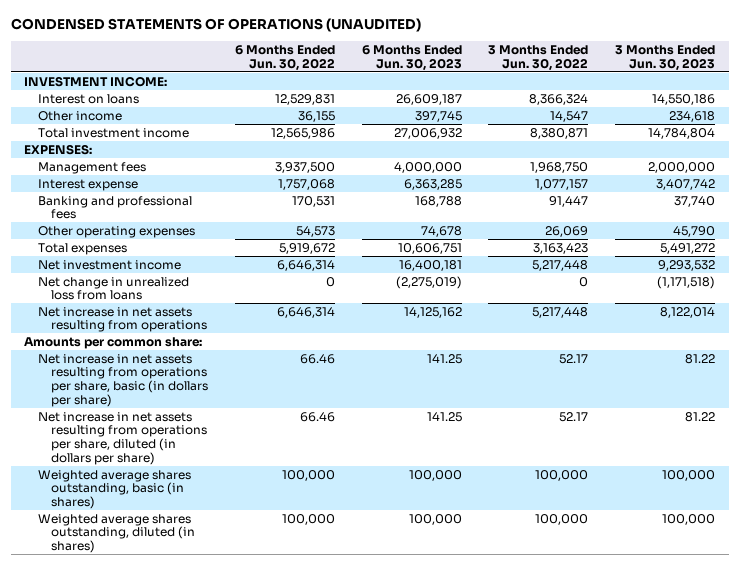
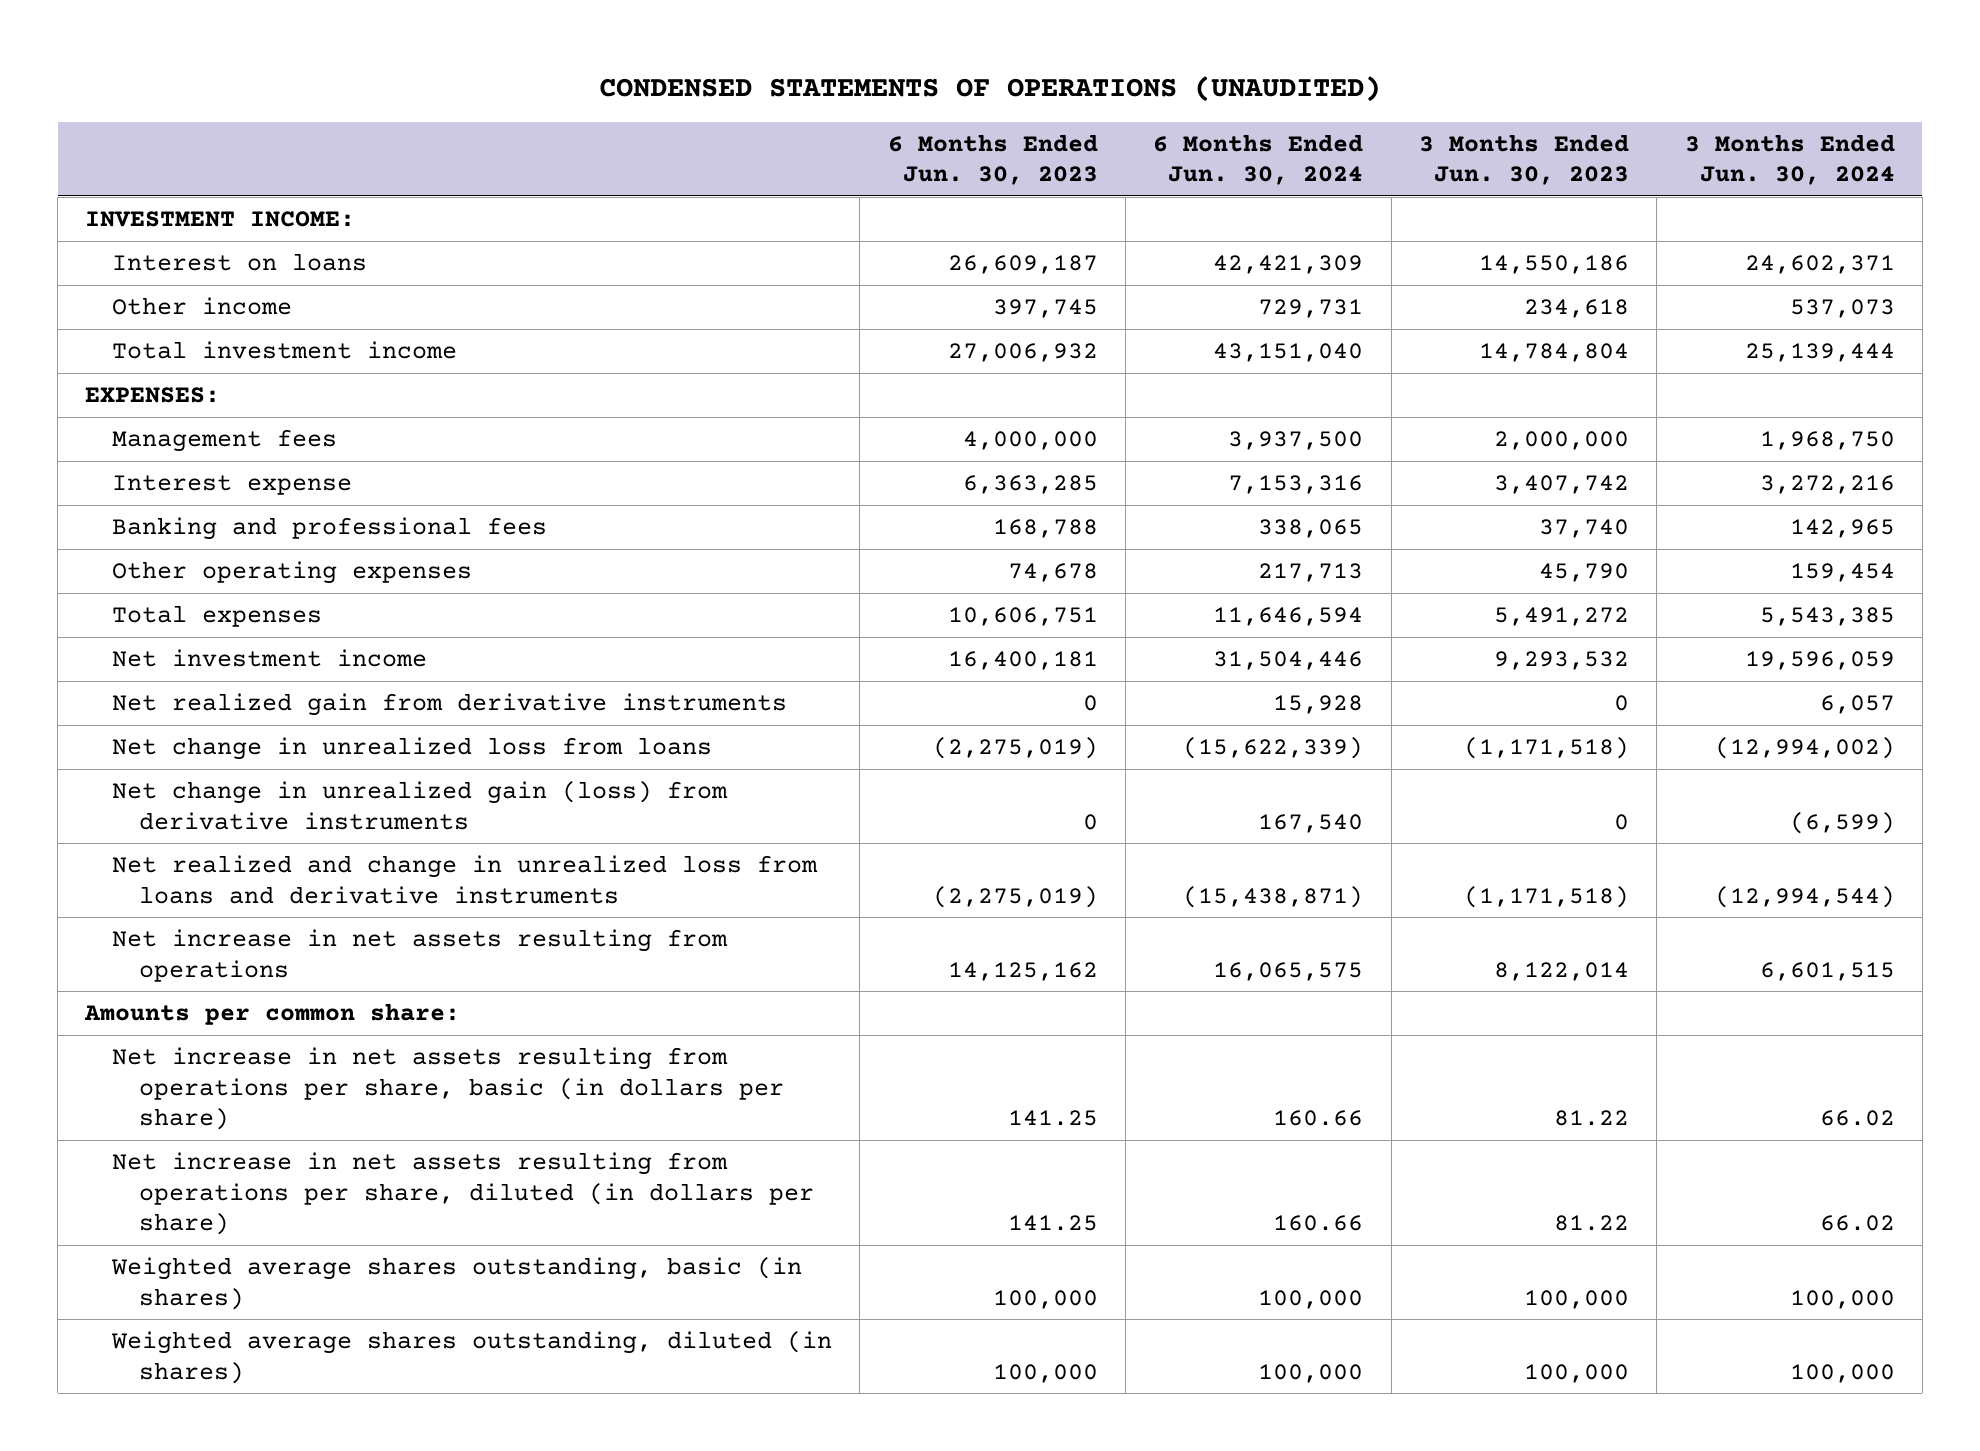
- | 6 Months Ended Jun. 30, 2022 | 6 Months Ended Jun. 30, 2023 | 3 Months Ended Jun. 30, 2022 | 3 Months Ended Jun. 30, 2023
+ | 6 Months Ended Jun. 30, 2023 | 6 Months Ended Jun. 30, 2024 | 3 Months Ended Jun. 30, 2023 | 3 Months Ended Jun. 30, 2024
+ Net realized gain from derivative instruments | 0 | 15,928 | 0 | 6,057
+ Net change in unrealized gain (loss) from derivative instruments | 0 | 167,540 | 0 | (6,599)
+ Net realized and change in unrealized loss from loans and derivative instruments | (2,275,019) | (15,438,871) | (1,171,518) | (12,994,544)

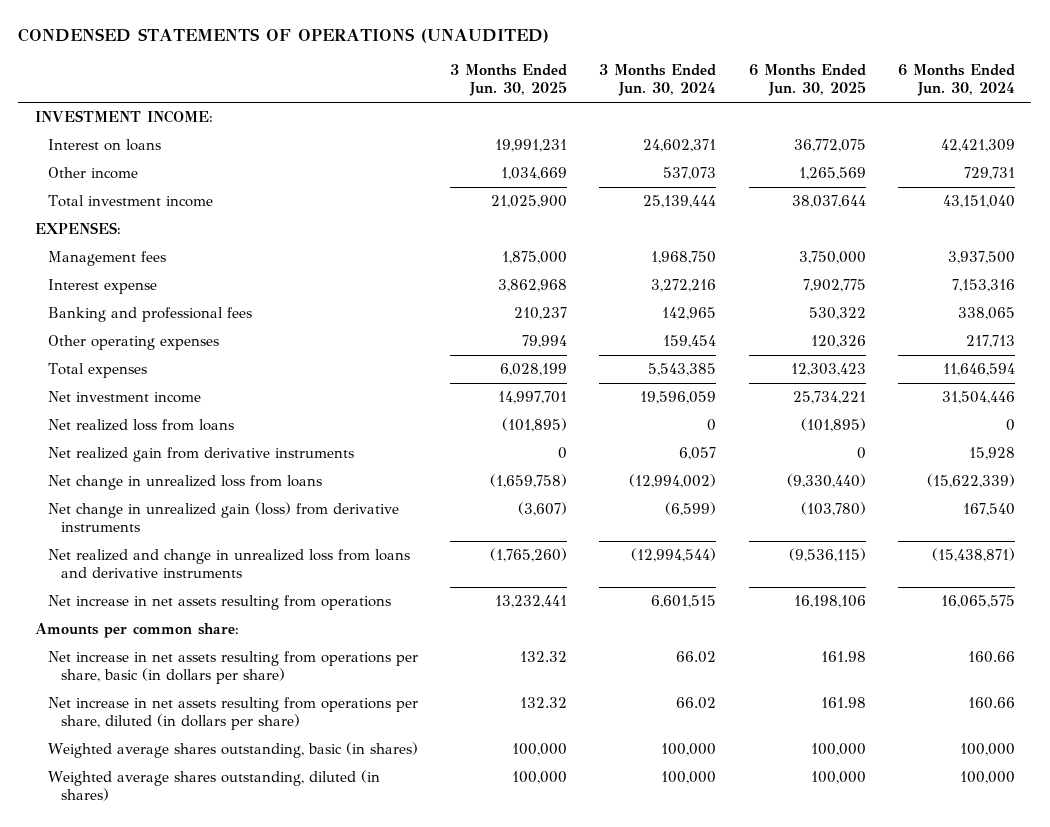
- | 6 Months Ended Jun. 30, 2023 | 6 Months Ended Jun. 30, 2024 | 3 Months Ended Jun. 30, 2023 | 3 Months Ended Jun. 30, 2024
+ | 3 Months Ended Jun. 30, 2025 | 3 Months Ended Jun. 30, 2024 | 6 Months Ended Jun. 30, 2025 | 6 Months Ended Jun. 30, 2024
+ Net realized loss from loans | (101,895) | 0 | (101,895) | 0

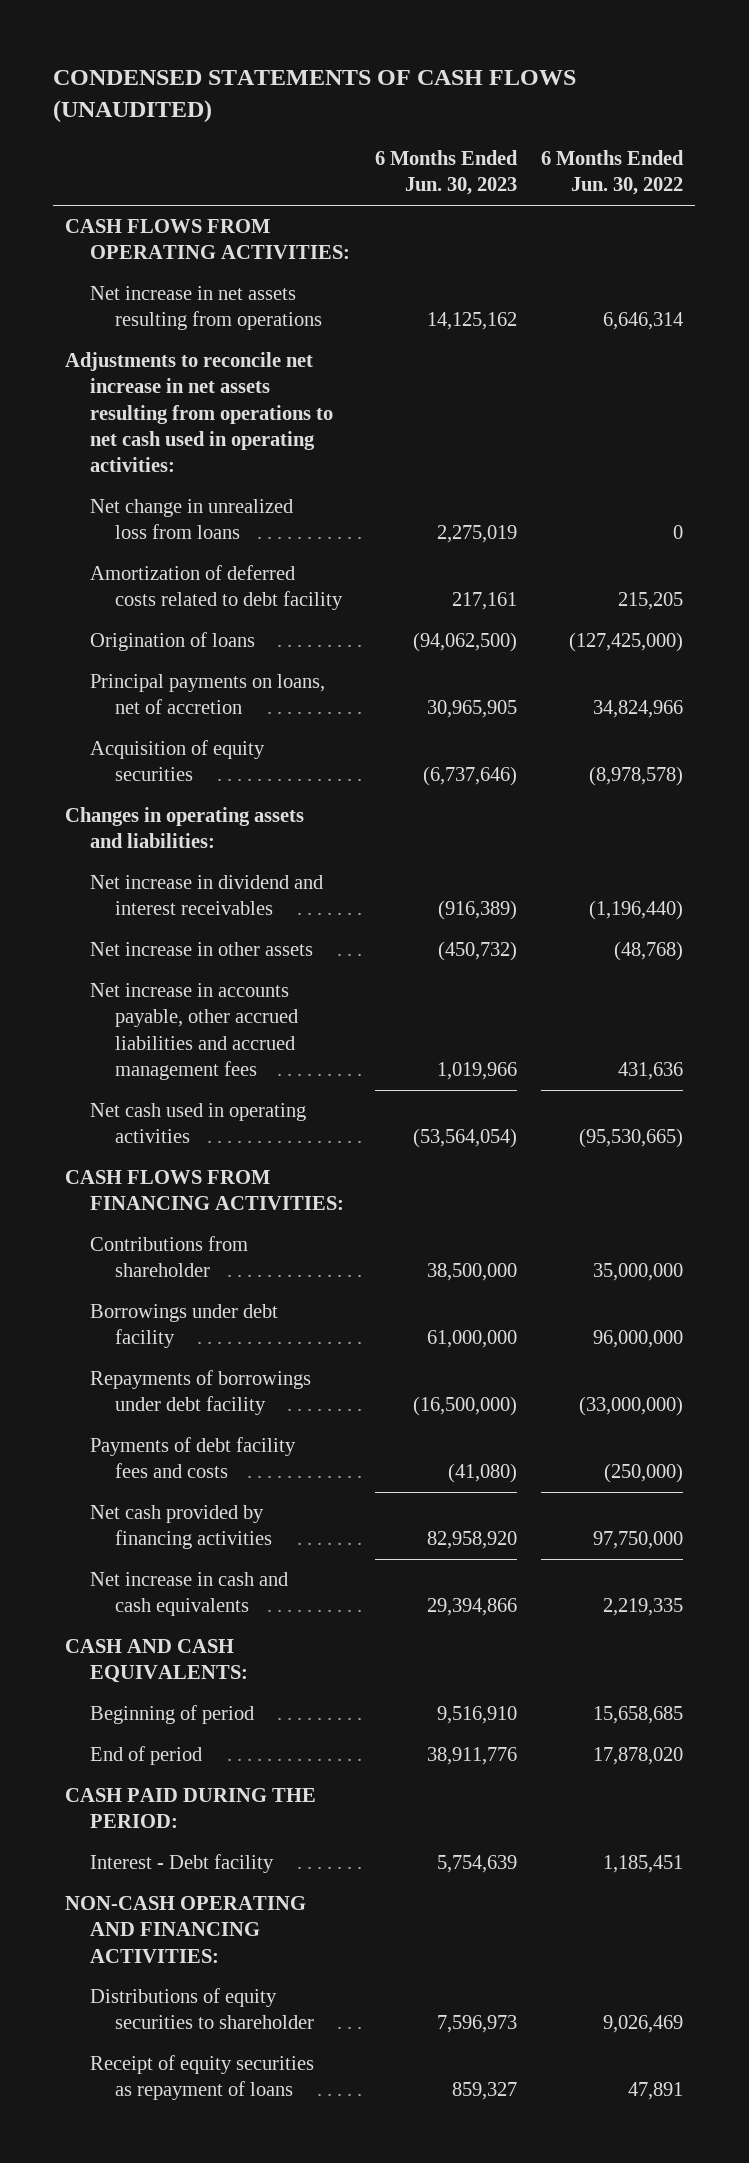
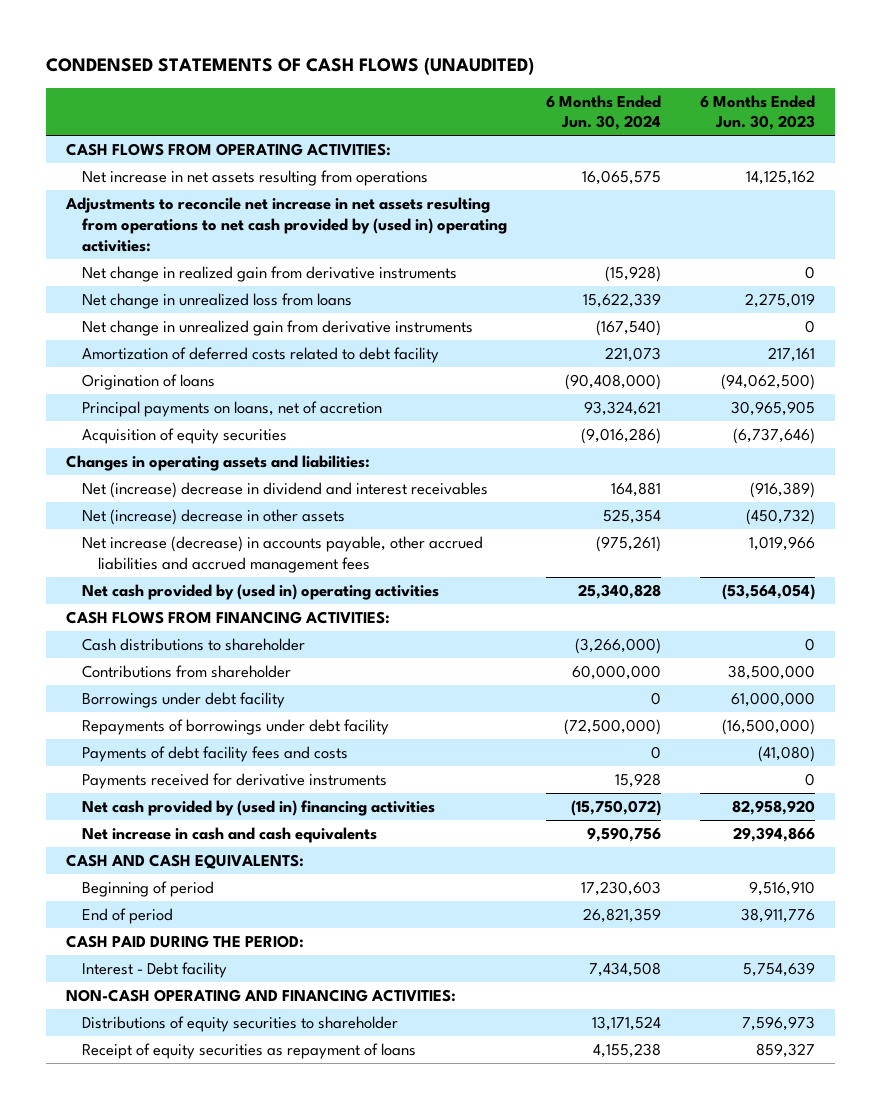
- | 6 Months Ended Jun. 30, 2023 | 6 Months Ended Jun. 30, 2022
+ | 6 Months Ended Jun. 30, 2024 | 6 Months Ended Jun. 30, 2023
- Adjustments to reconcile net increase in net assets resulting from operations to net cash used in operating activities:
+ Adjustments to reconcile net increase in net assets resulting from operations to net cash provided by (used in) operating activities:
+ Net change in realized gain from derivative instruments | (15,928) | 0
+ Net change in unrealized gain from derivative instruments | (167,540) | 0
- Net increase in dividend and interest receivables | (916,389) | (1,196,440)
- Net increase in other assets | (450,732) | (48,768)
- Net increase in accounts payable, other accrued liabilities and accrued management fees | 1,019,966 | 431,636
- Net cash used in operating activities | (53,564,054) | (95,530,665)
+ Net (increase) decrease in dividend and interest receivables | 164,881 | (916,389)
+ Net (increase) decrease in other assets | 525,354 | (450,732)
+ Net increase (decrease) in accounts payable, other accrued liabilities and accrued management fees | (975,261) | 1,019,966
+ Net cash provided by (used in) operating activities | 25,340,828 | (53,564,054)
+ Cash distributions to shareholder | (3,266,000) | 0
- Net cash provided by financing activities | 82,958,920 | 97,750,000
+ Payments received for derivative instruments | 15,928 | 0
+ Net cash provided by (used in) financing activities | (15,750,072) | 82,958,920

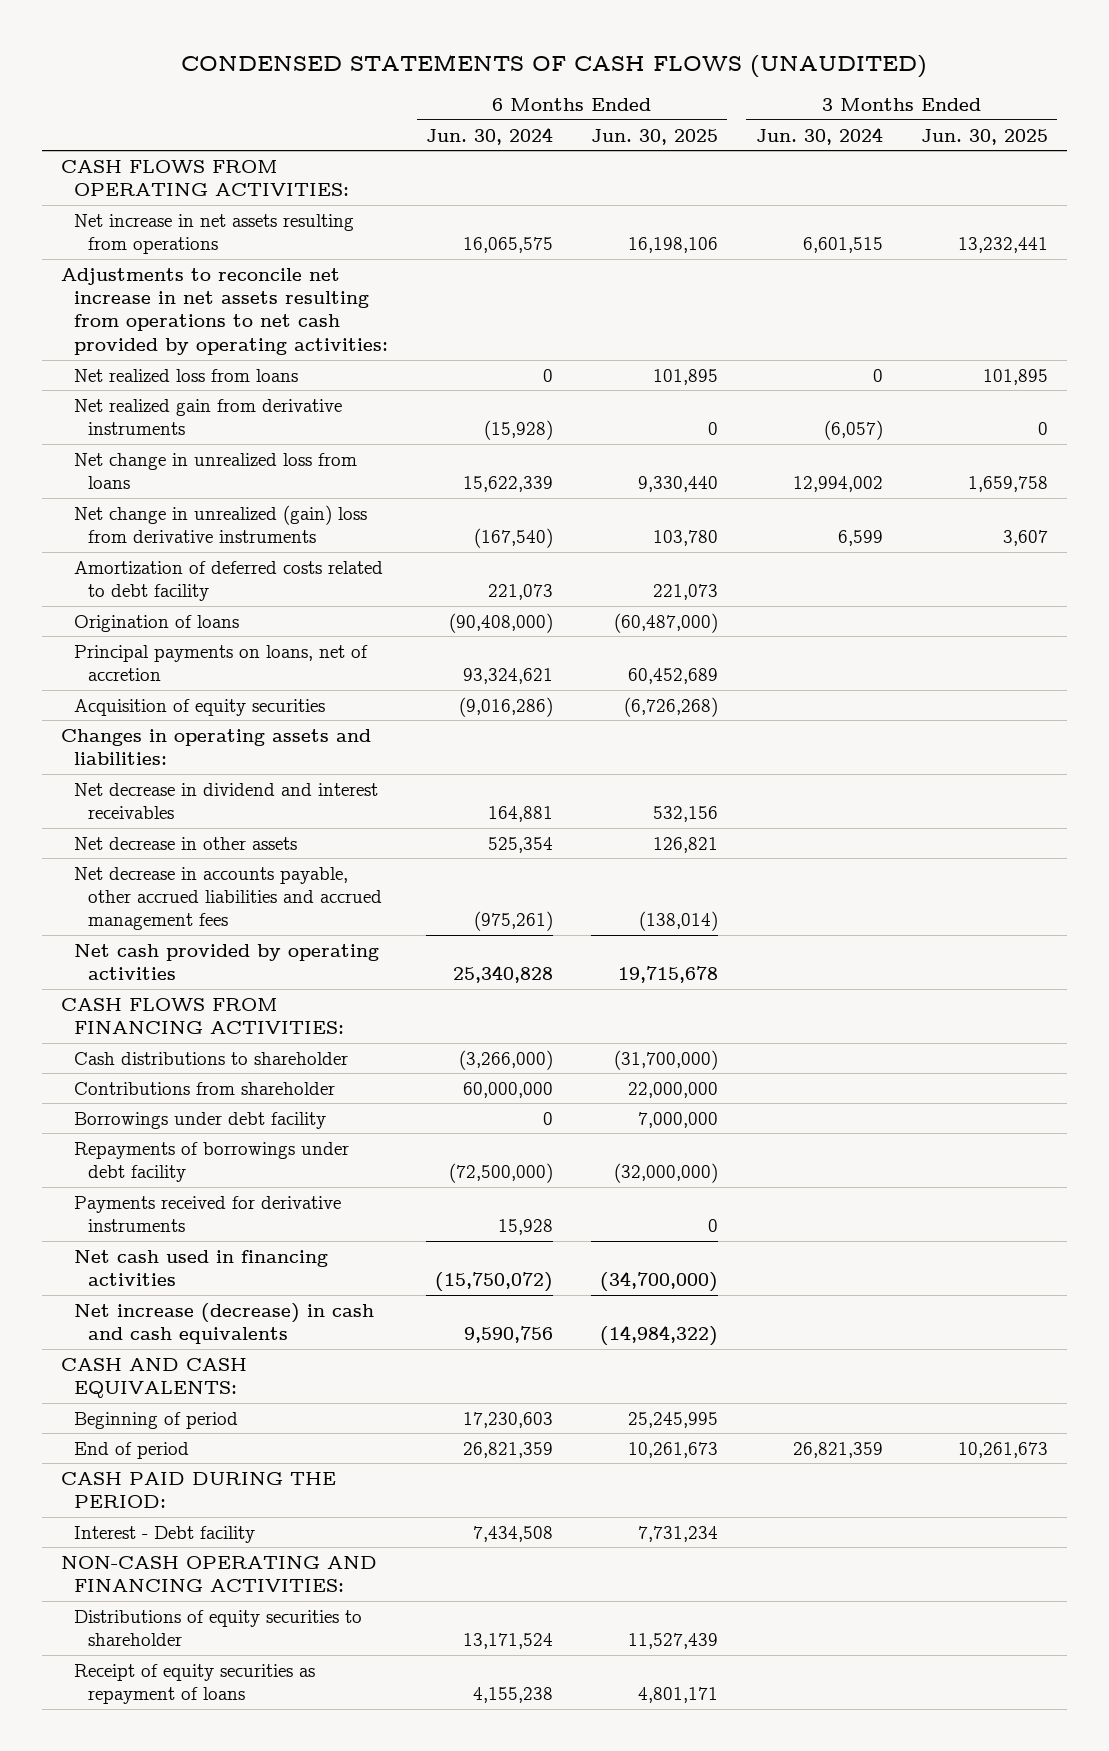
- | 6 Months Ended Jun. 30, 2024 | 6 Months Ended Jun. 30, 2023
+ | 6 Months Ended Jun. 30, 2024 | 6 Months Ended Jun. 30, 2025 | 3 Months Ended Jun. 30, 2024 | 3 Months Ended Jun. 30, 2025
- Adjustments to reconcile net increase in net assets resulting from operations to net cash provided by (used in) operating activities:
- Net change in realized gain from derivative instruments | (15,928) | 0
+ Adjustments to reconcile net increase in net assets resulting from operations to net cash provided by operating activities:
+ Net realized loss from loans | 0 | 101,895 | 0 | 101,895
+ Net realized gain from derivative instruments | (15,928) | 0 | (6,057) | 0
- Net change in unrealized gain from derivative instruments | (167,540) | 0
+ Net change in unrealized (gain) loss from derivative instruments | (167,540) | 103,780 | 6,599 | 3,607
- Net (increase) decrease in dividend and interest receivables | 164,881 | (916,389)
- Net (increase) decrease in other assets | 525,354 | (450,732)
- Net increase (decrease) in accounts payable, other accrued liabilities and accrued management fees | (975,261) | 1,019,966
- Net cash provided by (used in) operating activities | 25,340,828 | (53,564,054)
+ Net decrease in dividend and interest receivables | 164,881 | 532,156 | |
+ Net decrease in other assets | 525,354 | 126,821 | |
+ Net decrease in accounts payable, other accrued liabilities and accrued management fees | (975,261) | (138,014) | |
+ Net cash provided by operating activities | 25,340,828 | 19,715,678 | |
- Payments of debt facility fees and costs | 0 | (41,080)
- Net cash provided by (used in) financing activities | (15,750,072) | 82,958,920
- Net increase in cash and cash equivalents | 9,590,756 | 29,394,866
+ Net cash used in financing activities | (15,750,072) | (34,700,000) | |
+ Net increase (decrease) in cash and cash equivalents | 9,590,756 | (14,984,322) | |

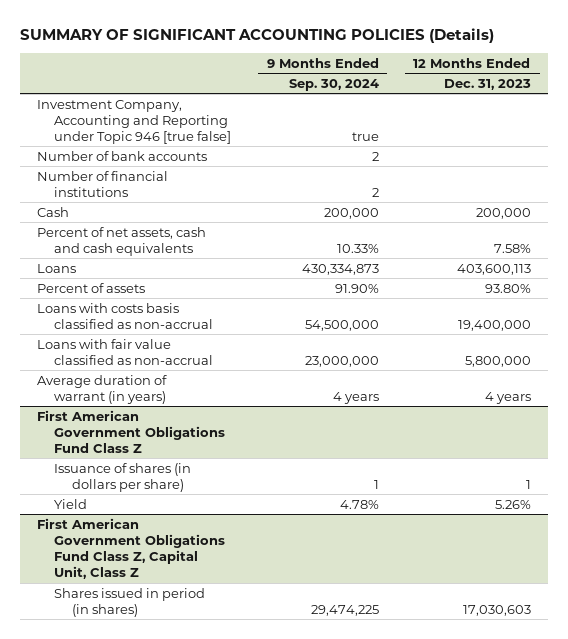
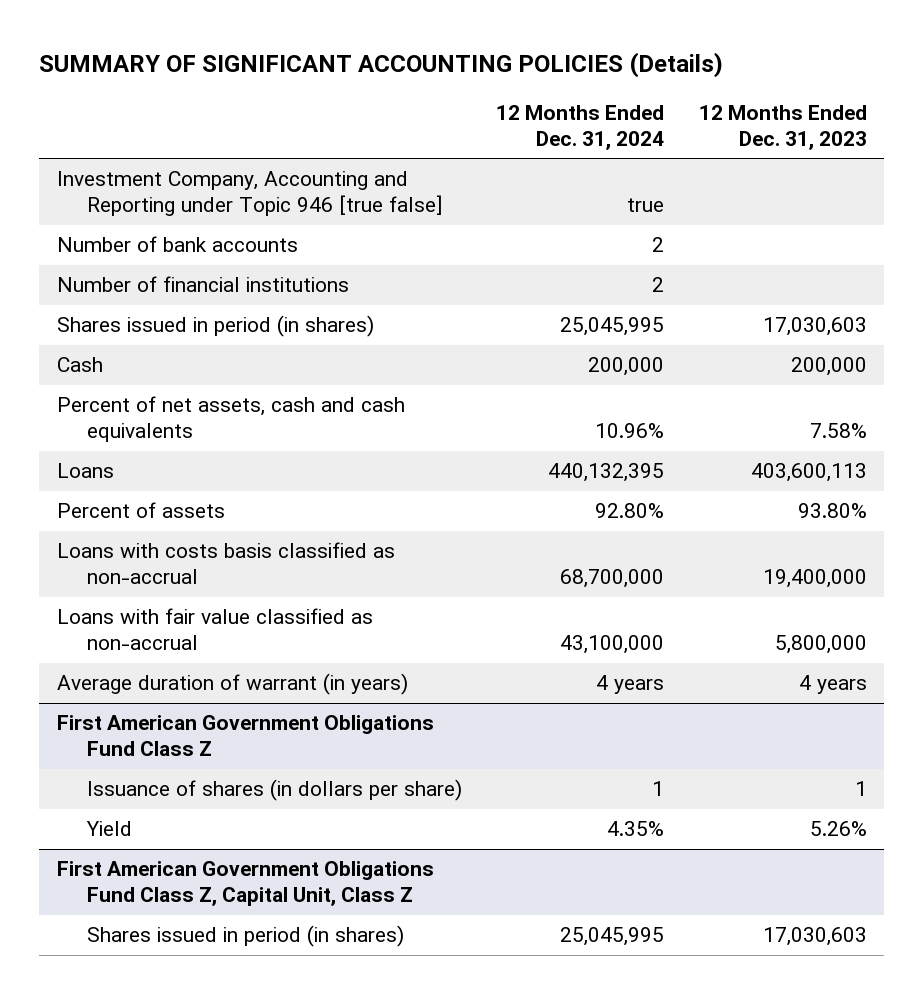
- | 9 Months Ended Sep. 30, 2024 | 12 Months Ended Dec. 31, 2023
+ | 12 Months Ended Dec. 31, 2024 | 12 Months Ended Dec. 31, 2023
+ Shares issued in period (in shares) | 25,045,995 | 17,030,603

